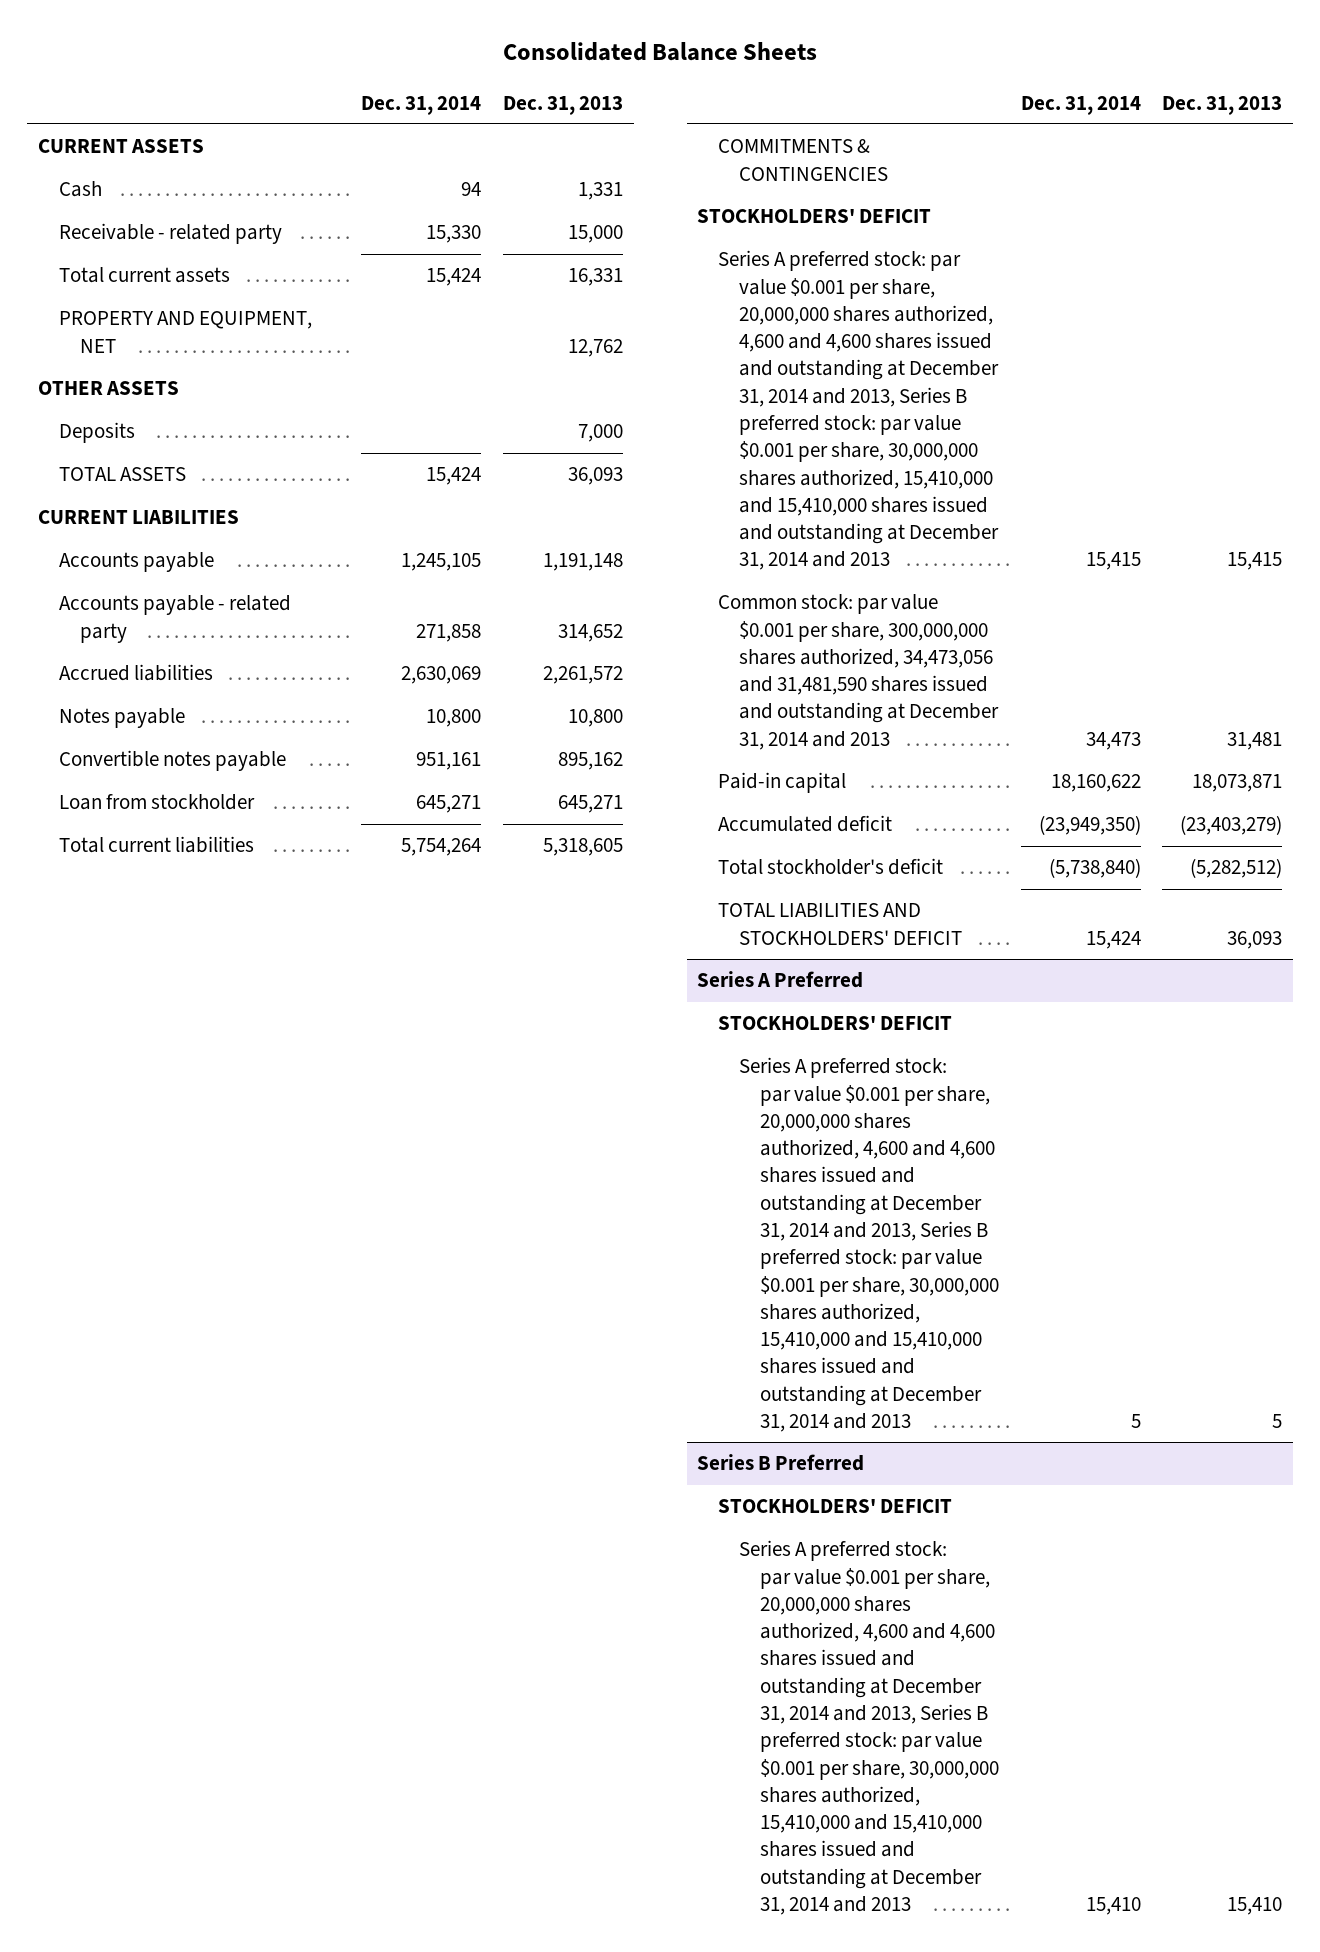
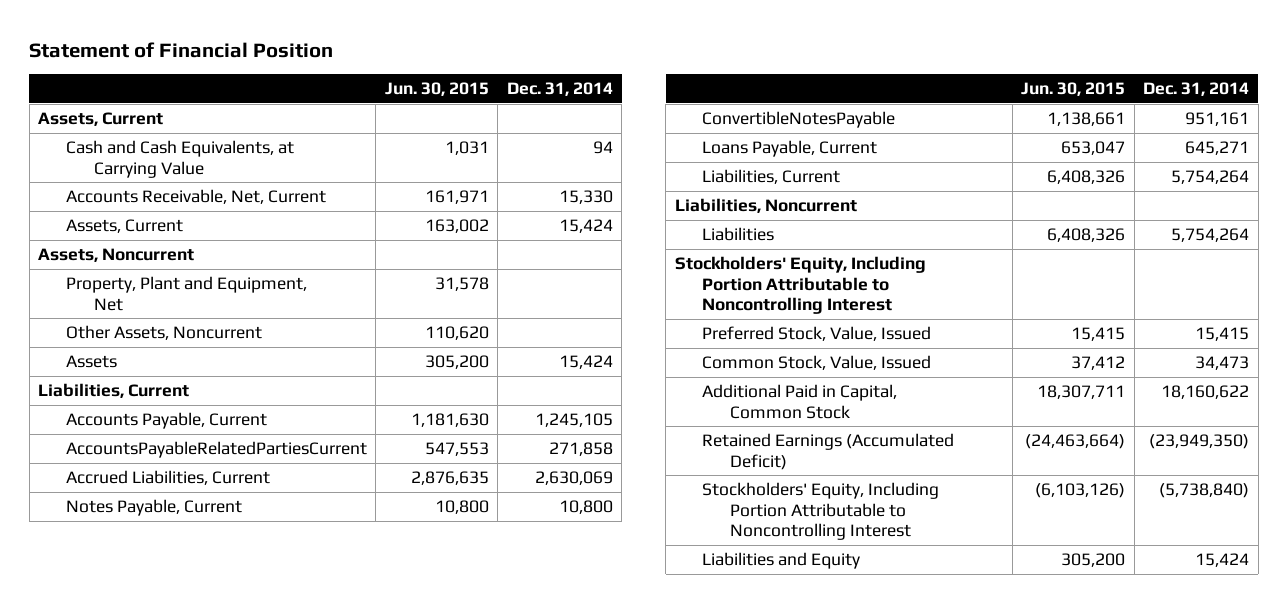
- Consolidated Balance Sheets
+ Statement of Financial Position
- | Dec. 31, 2014 | Dec. 31, 2013
+ | Jun. 30, 2015 | Dec. 31, 2014
- CURRENT ASSETS
- Cash | 94 | 1,331
- Receivable - related party | 15,330 | 15,000
- Total current assets | 15,424 | 16,331
- PROPERTY AND EQUIPMENT, NET | | 12,762
- OTHER ASSETS
- Deposits | | 7,000
- TOTAL ASSETS | 15,424 | 36,093
- CURRENT LIABILITIES
- Accounts payable | 1,245,105 | 1,191,148
- Accounts payable - related party | 271,858 | 314,652
- Accrued liabilities | 2,630,069 | 2,261,572
- Notes payable | 10,800 | 10,800
- Convertible notes payable | 951,161 | 895,162
- Loan from stockholder | 645,271 | 645,271
- Total current liabilities | 5,754,264 | 5,318,605
- COMMITMENTS & CONTINGENCIES
- STOCKHOLDERS' DEFICIT
- Series A preferred stock: par value $0.001 per share, 20,000,000 shares authorized, 4,600 and 4,600 shares issued and outstanding at December 31, 2014 and 2013, Series B preferred stock: par value $0.001 per share, 30,000,000 shares authorized, 15,410,000 and 15,410,000 shares issued and outstanding at December 31, 2014 and 2013 | 15,415 | 15,415
- Common stock: par value $0.001 per share, 300,000,000 shares authorized, 34,473,056 and 31,481,590 shares issued and outstanding at December 31, 2014 and 2013 | 34,473 | 31,481
- Paid-in capital | 18,160,622 | 18,073,871
- Accumulated deficit | (23,949,350) | (23,403,279)
- Total stockholder's deficit | (5,738,840) | (5,282,512)
- TOTAL LIABILITIES AND STOCKHOLDERS' DEFICIT | 15,424 | 36,093
- Series A Preferred
- STOCKHOLDERS' DEFICIT
- Series A preferred stock: par value $0.001 per share, 20,000,000 shares authorized, 4,600 and 4,600 shares issued and outstanding at December 31, 2014 and 2013, Series B preferred stock: par value $0.001 per share, 30,000,000 shares authorized, 15,410,000 and 15,410,000 shares issued and outstanding at December 31, 2014 and 2013 | 5 | 5
- Series B Preferred
- STOCKHOLDERS' DEFICIT
- Series A preferred stock: par value $0.001 per share, 20,000,000 shares authorized, 4,600 and 4,600 shares issued and outstanding at December 31, 2014 and 2013, Series B preferred stock: par value $0.001 per share, 30,000,000 shares authorized, 15,410,000 and 15,410,000 shares issued and outstanding at December 31, 2014 and 2013 | 15,410 | 15,410
+ Assets, Current
+ Cash and Cash Equivalents, at Carrying Value | 1,031 | 94
+ Accounts Receivable, Net, Current | 161,971 | 15,330
+ Assets, Current | 163,002 | 15,424
+ Assets, Noncurrent
+ Property, Plant and Equipment, Net | 31,578 |
+ Other Assets, Noncurrent | 110,620 |
+ Assets | 305,200 | 15,424
+ Liabilities, Current
+ Accounts Payable, Current | 1,181,630 | 1,245,105
+ AccountsPayableRelatedPartiesCurrent | 547,553 | 271,858
+ Accrued Liabilities, Current | 2,876,635 | 2,630,069
+ Notes Payable, Current | 10,800 | 10,800
+ ConvertibleNotesPayable | 1,138,661 | 951,161
+ Loans Payable, Current | 653,047 | 645,271
+ Liabilities, Current | 6,408,326 | 5,754,264
+ Liabilities, Noncurrent
+ Liabilities | 6,408,326 | 5,754,264
+ Stockholders' Equity, Including Portion Attributable to Noncontrolling Interest
+ Preferred Stock, Value, Issued | 15,415 | 15,415
+ Common Stock, Value, Issued | 37,412 | 34,473
+ Additional Paid in Capital, Common Stock | 18,307,711 | 18,160,622
+ Retained Earnings (Accumulated Deficit) | (24,463,664) | (23,949,350)
+ Stockholders' Equity, Including Portion Attributable to Noncontrolling Interest | (6,103,126) | (5,738,840)
+ Liabilities and Equity | 305,200 | 15,424

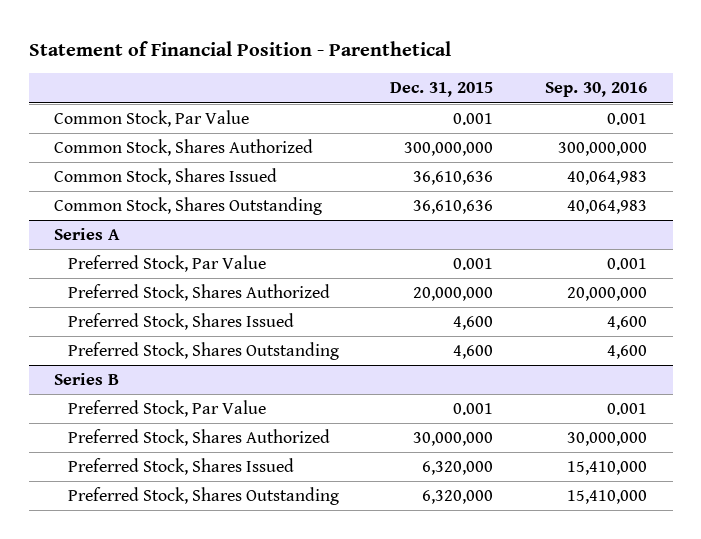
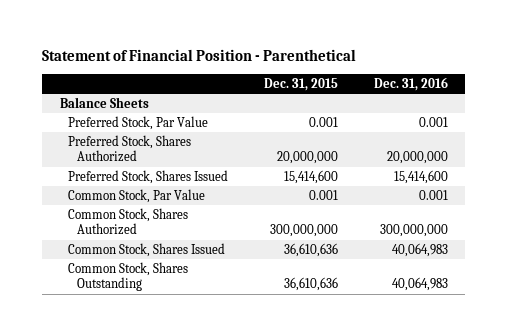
- | Dec. 31, 2015 | Sep. 30, 2016
+ | Dec. 31, 2015 | Dec. 31, 2016
+ Balance Sheets
+ Preferred Stock, Par Value | 0.001 | 0.001
+ Preferred Stock, Shares Authorized | 20,000,000 | 20,000,000
+ Preferred Stock, Shares Issued | 15,414,600 | 15,414,600
- Series A
- Preferred Stock, Par Value | 0.001 | 0.001
- Preferred Stock, Shares Authorized | 20,000,000 | 20,000,000
- Preferred Stock, Shares Issued | 4,600 | 4,600
- Preferred Stock, Shares Outstanding | 4,600 | 4,600
- Series B
- Preferred Stock, Par Value | 0.001 | 0.001
- Preferred Stock, Shares Authorized | 30,000,000 | 30,000,000
- Preferred Stock, Shares Issued | 6,320,000 | 15,410,000
- Preferred Stock, Shares Outstanding | 6,320,000 | 15,410,000

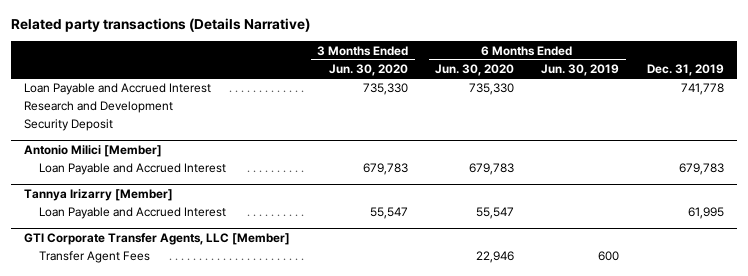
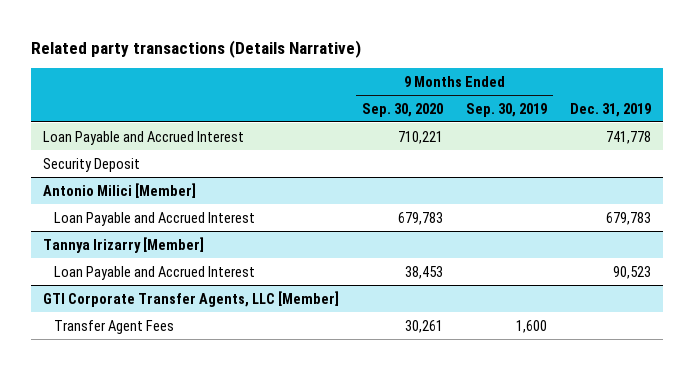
- | 3 Months Ended Jun. 30, 2020 | 6 Months Ended Jun. 30, 2020 | 6 Months Ended Jun. 30, 2019 | Dec. 31, 2019
+ | 9 Months Ended Sep. 30, 2020 | 9 Months Ended Sep. 30, 2019 | Dec. 31, 2019
- Research and Development
@ Tannya Irizarry [Member]
- Loan Payable and Accrued Interest | 55,547 | 55,547 | | 61,995
+ Loan Payable and Accrued Interest | 38,453 | | 90,523

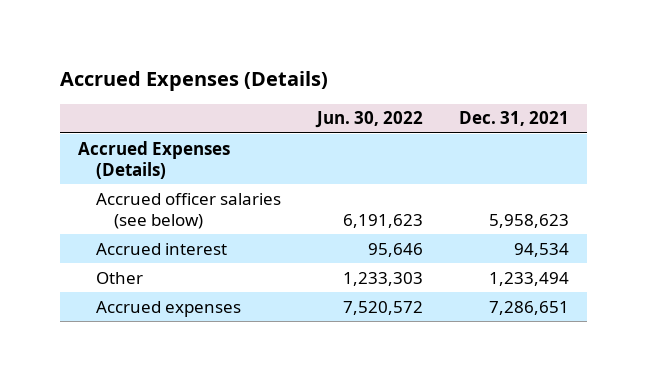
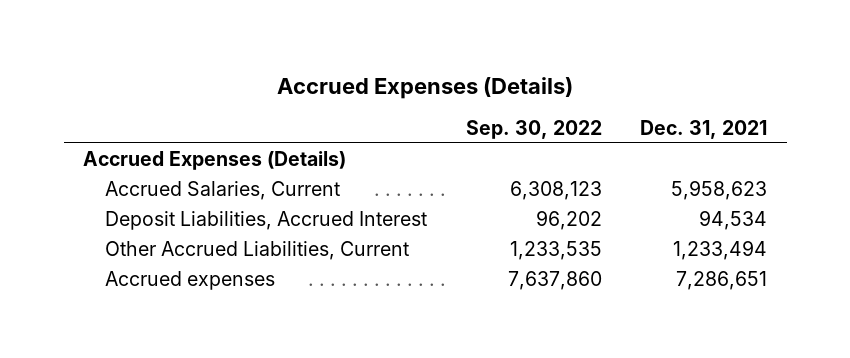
- | Jun. 30, 2022 | Dec. 31, 2021
+ | Sep. 30, 2022 | Dec. 31, 2021
- Accrued officer salaries (see below) | 6,191,623 | 5,958,623
- Accrued interest | 95,646 | 94,534
- Other | 1,233,303 | 1,233,494
+ Accrued Salaries, Current | 6,308,123 | 5,958,623
+ Deposit Liabilities, Accrued Interest | 96,202 | 94,534
+ Other Accrued Liabilities, Current | 1,233,535 | 1,233,494

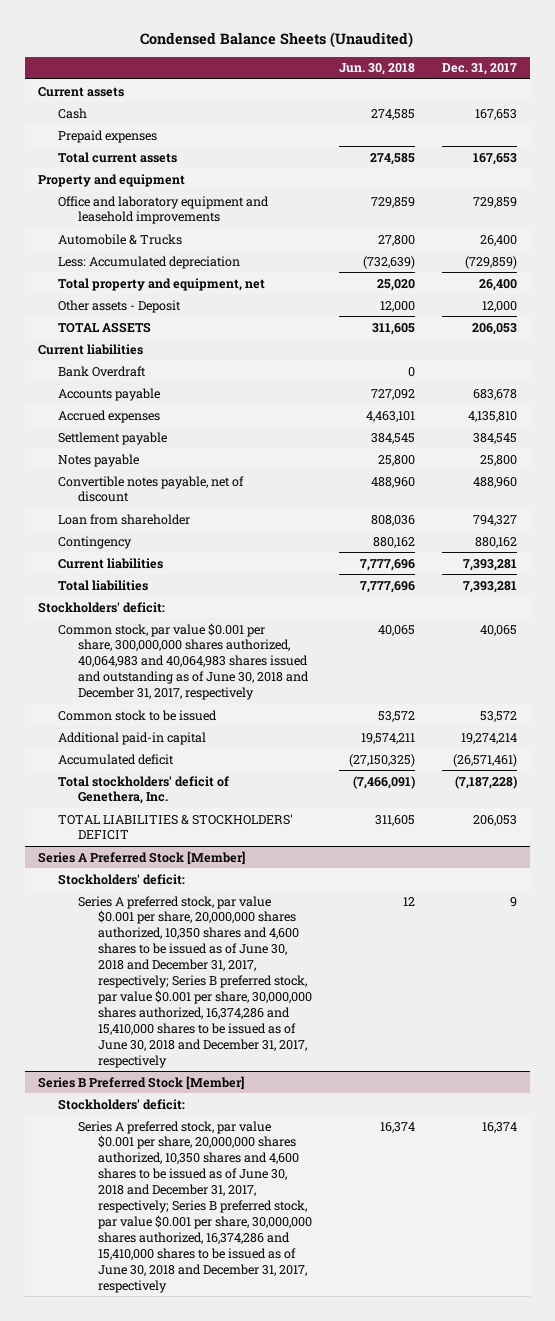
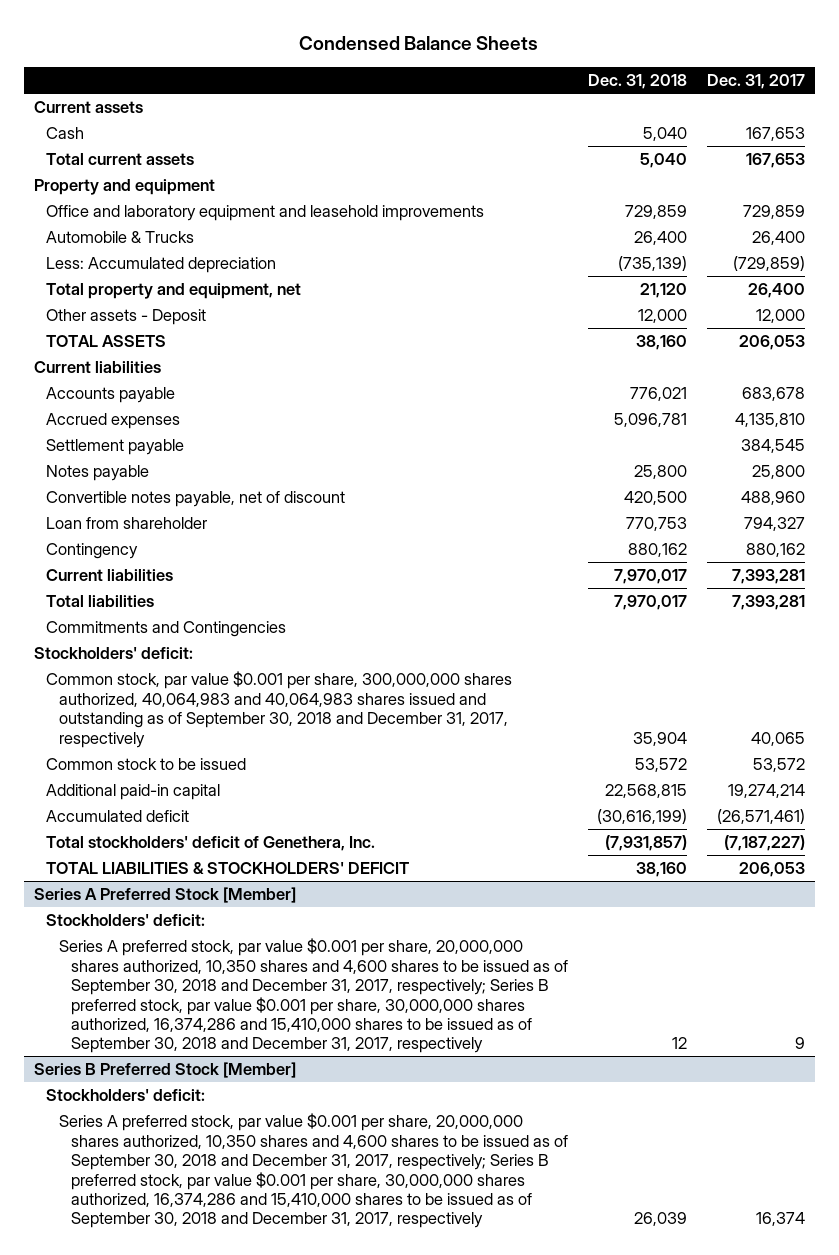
- Condensed Balance Sheets (Unaudited)
+ Condensed Balance Sheets
- | Jun. 30, 2018 | Dec. 31, 2017
+ | Dec. 31, 2018 | Dec. 31, 2017
- Prepaid expenses
- Bank Overdraft | 0 |
+ Commitments and Contingencies
- Common stock, par value $0.001 per share, 300,000,000 shares authorized, 40,064,983 and 40,064,983 shares issued and outstanding as of June 30, 2018 and December 31, 2017, respectively | 40,065 | 40,065
+ Common stock, par value $0.001 per share, 300,000,000 shares authorized, 40,064,983 and 40,064,983 shares issued and outstanding as of September 30, 2018 and December 31, 2017, respectively | 35,904 | 40,065
- Total stockholders' deficit of Genethera, Inc. | (7,466,091) | (7,187,228)
+ Total stockholders' deficit of Genethera, Inc. | (7,931,857) | (7,187,227)
@ Series A Preferred Stock [Member]
- Series A preferred stock, par value $0.001 per share, 20,000,000 shares authorized, 10,350 shares and 4,600 shares to be issued as of June 30, 2018 and December 31, 2017, respectively; Series B preferred stock, par value $0.001 per share, 30,000,000 shares authorized, 16,374,286 and 15,410,000 shares to be issued as of June 30, 2018 and December 31, 2017, respectively | 12 | 9
+ Series A preferred stock, par value $0.001 per share, 20,000,000 shares authorized, 10,350 shares and 4,600 shares to be issued as of September 30, 2018 and December 31, 2017, respectively; Series B preferred stock, par value $0.001 per share, 30,000,000 shares authorized, 16,374,286 and 15,410,000 shares to be issued as of September 30, 2018 and December 31, 2017, respectively | 12 | 9
@ Series B Preferred Stock [Member]
- Series A preferred stock, par value $0.001 per share, 20,000,000 shares authorized, 10,350 shares and 4,600 shares to be issued as of June 30, 2018 and December 31, 2017, respectively; Series B preferred stock, par value $0.001 per share, 30,000,000 shares authorized, 16,374,286 and 15,410,000 shares to be issued as of June 30, 2018 and December 31, 2017, respectively | 16,374 | 16,374
+ Series A preferred stock, par value $0.001 per share, 20,000,000 shares authorized, 10,350 shares and 4,600 shares to be issued as of September 30, 2018 and December 31, 2017, respectively; Series B preferred stock, par value $0.001 per share, 30,000,000 shares authorized, 16,374,286 and 15,410,000 shares to be issued as of September 30, 2018 and December 31, 2017, respectively | 26,039 | 16,374

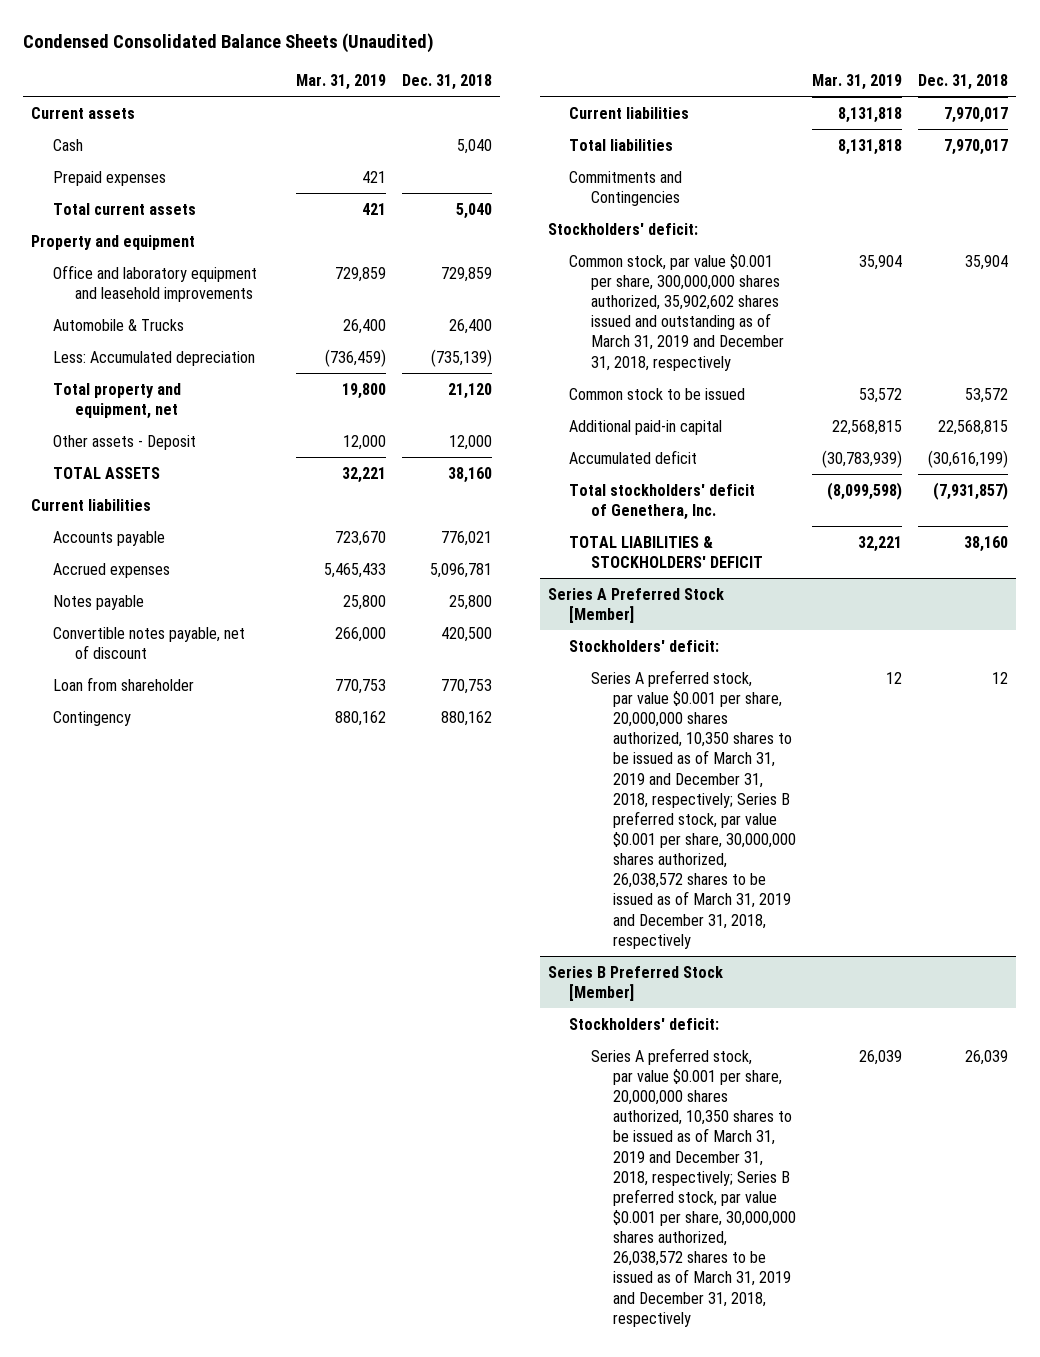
- Condensed Balance Sheets
+ Condensed Consolidated Balance Sheets (Unaudited)
- | Dec. 31, 2018 | Dec. 31, 2017
+ | Mar. 31, 2019 | Dec. 31, 2018
+ Prepaid expenses | 421 |
- Settlement payable | | 384,545
- Common stock, par value $0.001 per share, 300,000,000 shares authorized, 40,064,983 and 40,064,983 shares issued and outstanding as of September 30, 2018 and December 31, 2017, respectively | 35,904 | 40,065
+ Common stock, par value $0.001 per share, 300,000,000 shares authorized, 35,902,602 shares issued and outstanding as of March 31, 2019 and December 31, 2018, respectively | 35,904 | 35,904
@ Series A Preferred Stock [Member]
- Series A preferred stock, par value $0.001 per share, 20,000,000 shares authorized, 10,350 shares and 4,600 shares to be issued as of September 30, 2018 and December 31, 2017, respectively; Series B preferred stock, par value $0.001 per share, 30,000,000 shares authorized, 16,374,286 and 15,410,000 shares to be issued as of September 30, 2018 and December 31, 2017, respectively | 12 | 9
+ Series A preferred stock, par value $0.001 per share, 20,000,000 shares authorized, 10,350 shares to be issued as of March 31, 2019 and December 31, 2018, respectively; Series B preferred stock, par value $0.001 per share, 30,000,000 shares authorized, 26,038,572 shares to be issued as of March 31, 2019 and December 31, 2018, respectively | 12 | 12
@ Series B Preferred Stock [Member]
- Series A preferred stock, par value $0.001 per share, 20,000,000 shares authorized, 10,350 shares and 4,600 shares to be issued as of September 30, 2018 and December 31, 2017, respectively; Series B preferred stock, par value $0.001 per share, 30,000,000 shares authorized, 16,374,286 and 15,410,000 shares to be issued as of September 30, 2018 and December 31, 2017, respectively | 26,039 | 16,374
+ Series A preferred stock, par value $0.001 per share, 20,000,000 shares authorized, 10,350 shares to be issued as of March 31, 2019 and December 31, 2018, respectively; Series B preferred stock, par value $0.001 per share, 30,000,000 shares authorized, 26,038,572 shares to be issued as of March 31, 2019 and December 31, 2018, respectively | 26,039 | 26,039

